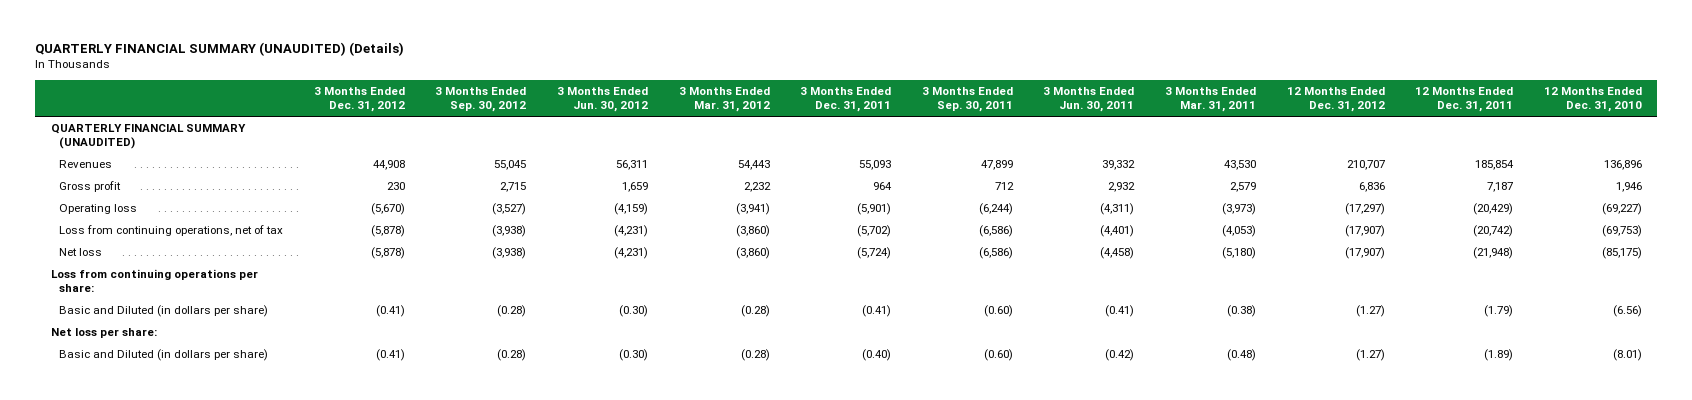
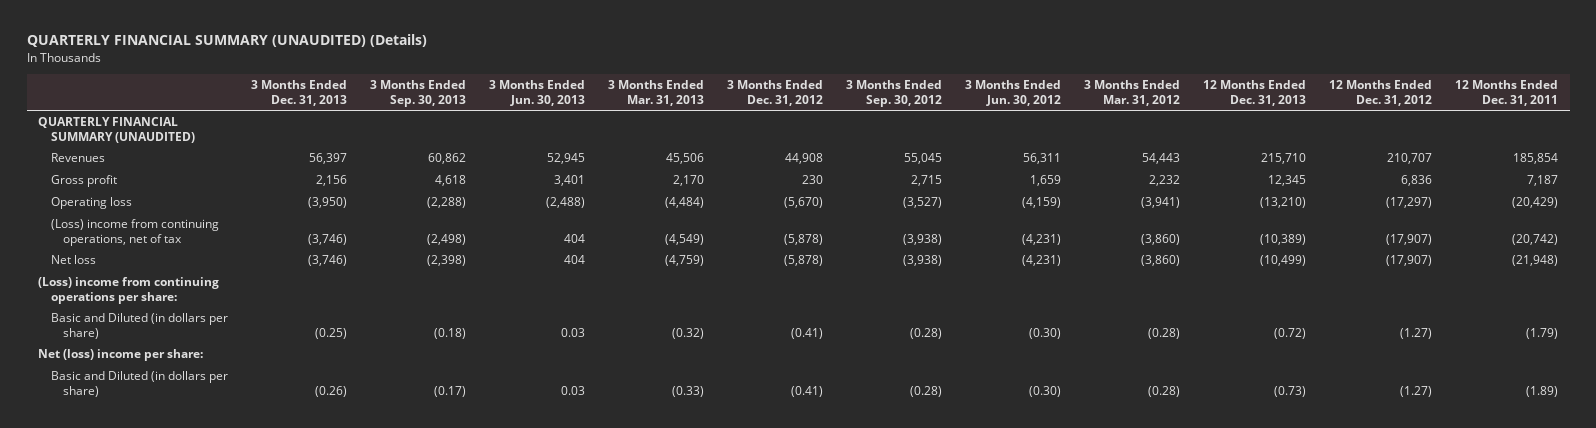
- | 3 Months Ended Dec. 31, 2012 | 3 Months Ended Sep. 30, 2012 | 3 Months Ended Jun. 30, 2012 | 3 Months Ended Mar. 31, 2012 | 3 Months Ended Dec. 31, 2011 | 3 Months Ended Sep. 30, 2011 | 3 Months Ended Jun. 30, 2011 | 3 Months Ended Mar. 31, 2011 | 12 Months Ended Dec. 31, 2012 | 12 Months Ended Dec. 31, 2011 | 12 Months Ended Dec. 31, 2010
+ | 3 Months Ended Dec. 31, 2013 | 3 Months Ended Sep. 30, 2013 | 3 Months Ended Jun. 30, 2013 | 3 Months Ended Mar. 31, 2013 | 3 Months Ended Dec. 31, 2012 | 3 Months Ended Sep. 30, 2012 | 3 Months Ended Jun. 30, 2012 | 3 Months Ended Mar. 31, 2012 | 12 Months Ended Dec. 31, 2013 | 12 Months Ended Dec. 31, 2012 | 12 Months Ended Dec. 31, 2011
- Loss from continuing operations, net of tax | (5,878) | (3,938) | (4,231) | (3,860) | (5,702) | (6,586) | (4,401) | (4,053) | (17,907) | (20,742) | (69,753)
+ (Loss) income from continuing operations, net of tax | (3,746) | (2,498) | 404 | (4,549) | (5,878) | (3,938) | (4,231) | (3,860) | (10,389) | (17,907) | (20,742)
- Loss from continuing operations per share:
+ (Loss) income from continuing operations per share:
- Net loss per share:
+ Net (loss) income per share:

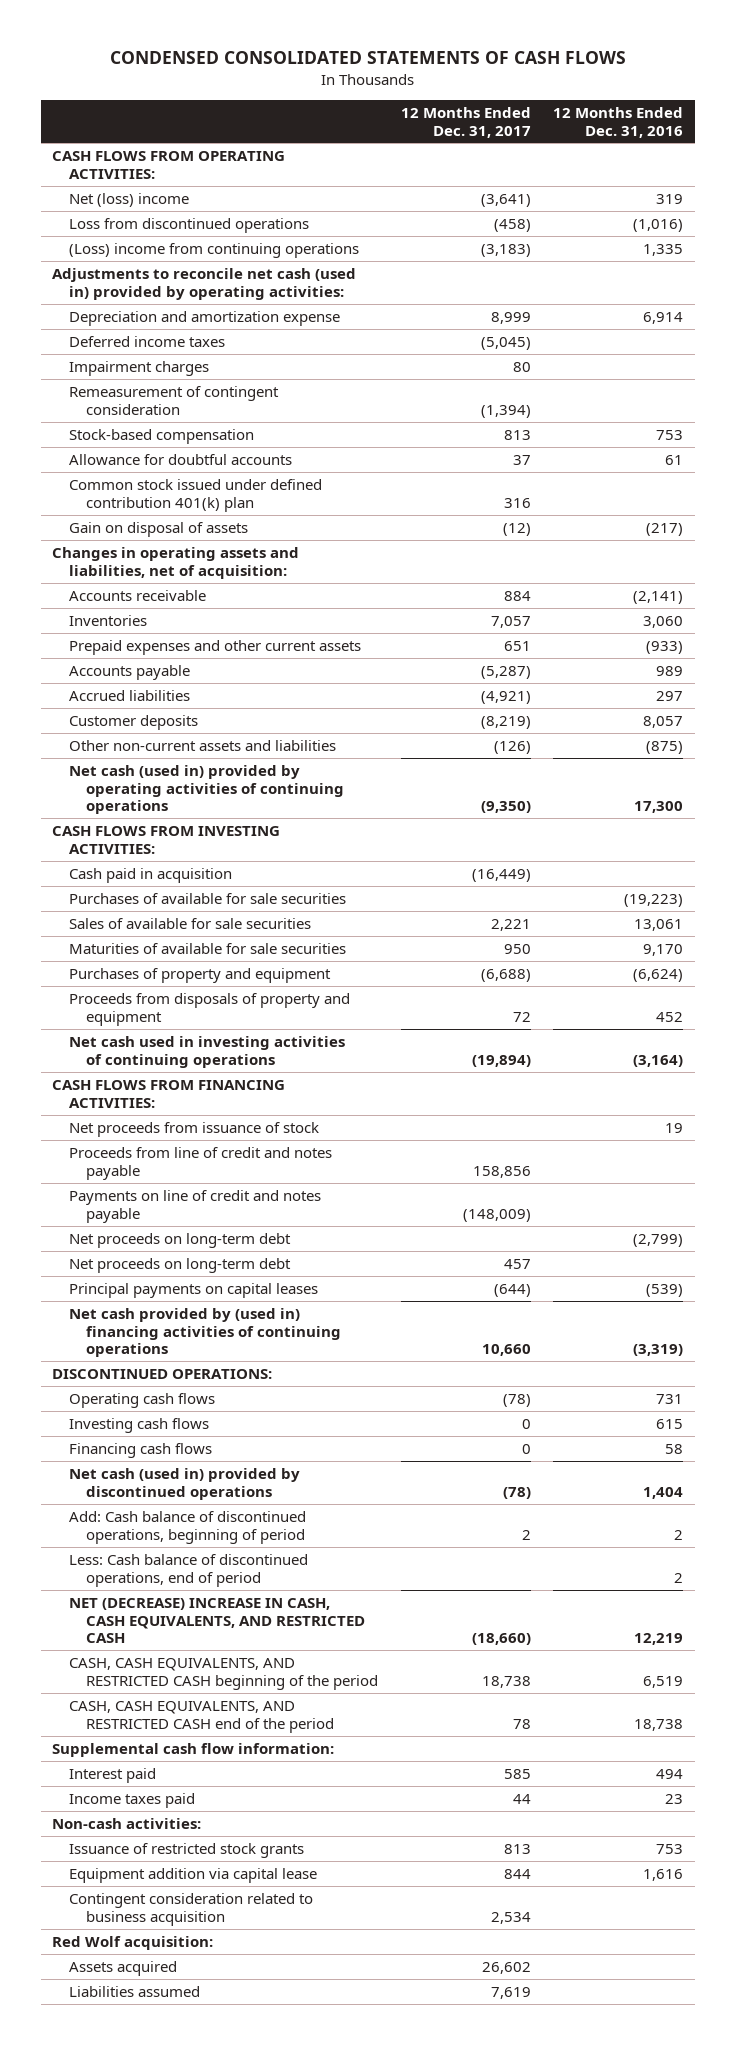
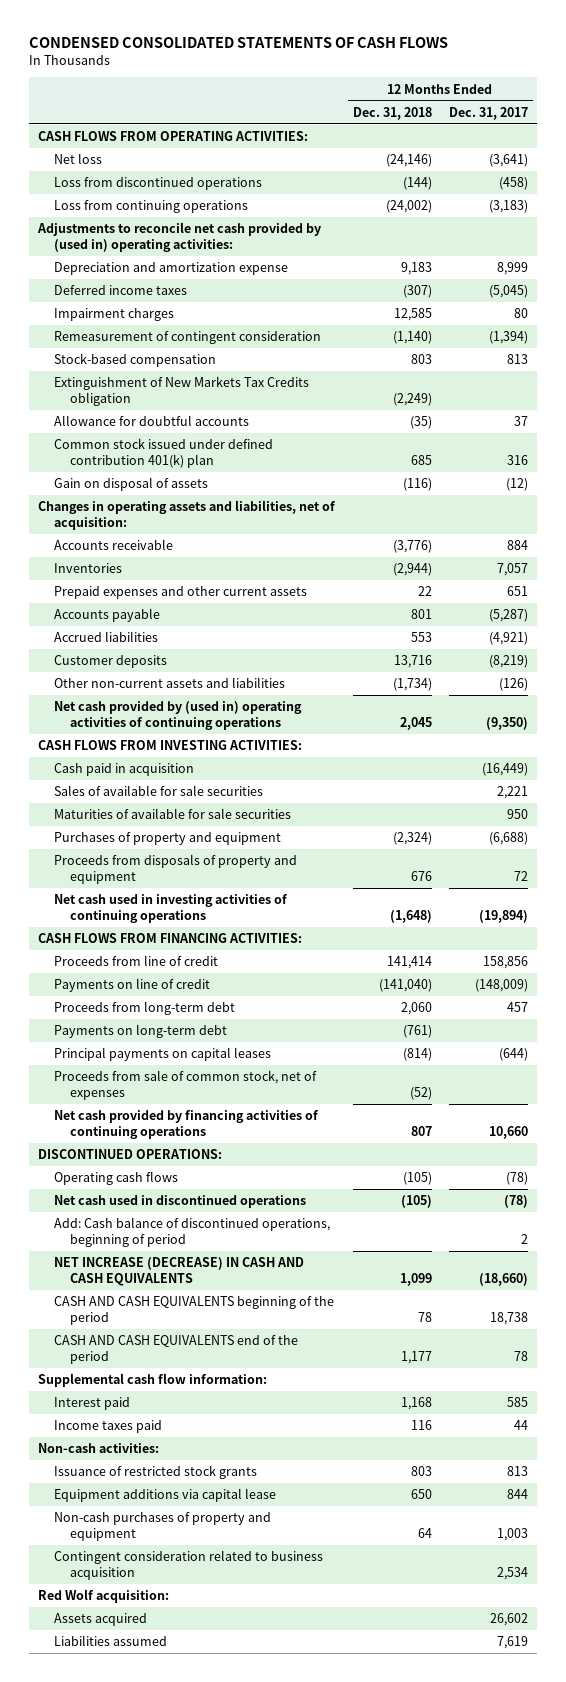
- | 12 Months Ended Dec. 31, 2017 | 12 Months Ended Dec. 31, 2016
+ | 12 Months Ended Dec. 31, 2018 | 12 Months Ended Dec. 31, 2017
- Net (loss) income | (3,641) | 319
+ Net loss | (24,146) | (3,641)
- (Loss) income from continuing operations | (3,183) | 1,335
- Adjustments to reconcile net cash (used in) provided by operating activities:
+ Loss from continuing operations | (24,002) | (3,183)
+ Adjustments to reconcile net cash provided by (used in) operating activities:
+ Extinguishment of New Markets Tax Credits obligation | (2,249) |
- Net cash (used in) provided by operating activities of continuing operations | (9,350) | 17,300
+ Net cash provided by (used in) operating activities of continuing operations | 2,045 | (9,350)
- Purchases of available for sale securities | | (19,223)
- Net proceeds from issuance of stock | | 19
- Proceeds from line of credit and notes payable | 158,856 |
- Payments on line of credit and notes payable | (148,009) |
- Net proceeds on long-term debt | | (2,799)
- Net proceeds on long-term debt | 457 |
+ Proceeds from line of credit | 141,414 | 158,856
+ Payments on line of credit | (141,040) | (148,009)
+ Proceeds from long-term debt | 2,060 | 457
+ Payments on long-term debt | (761) |
- Net cash provided by (used in) financing activities of continuing operations | 10,660 | (3,319)
+ Proceeds from sale of common stock, net of expenses | (52) |
+ Net cash provided by financing activities of continuing operations | 807 | 10,660
- Investing cash flows | 0 | 615
- Financing cash flows | 0 | 58
- Net cash (used in) provided by discontinued operations | (78) | 1,404
+ Net cash used in discontinued operations | (105) | (78)
- Less: Cash balance of discontinued operations, end of period | | 2
- NET (DECREASE) INCREASE IN CASH, CASH EQUIVALENTS, AND RESTRICTED CASH | (18,660) | 12,219
- CASH, CASH EQUIVALENTS, AND RESTRICTED CASH beginning of the period | 18,738 | 6,519
- CASH, CASH EQUIVALENTS, AND RESTRICTED CASH end of the period | 78 | 18,738
+ NET INCREASE (DECREASE) IN CASH AND CASH EQUIVALENTS | 1,099 | (18,660)
+ CASH AND CASH EQUIVALENTS beginning of the period | 78 | 18,738
+ CASH AND CASH EQUIVALENTS end of the period | 1,177 | 78
- Equipment addition via capital lease | 844 | 1,616
+ Equipment additions via capital lease | 650 | 844
+ Non-cash purchases of property and equipment | 64 | 1,003

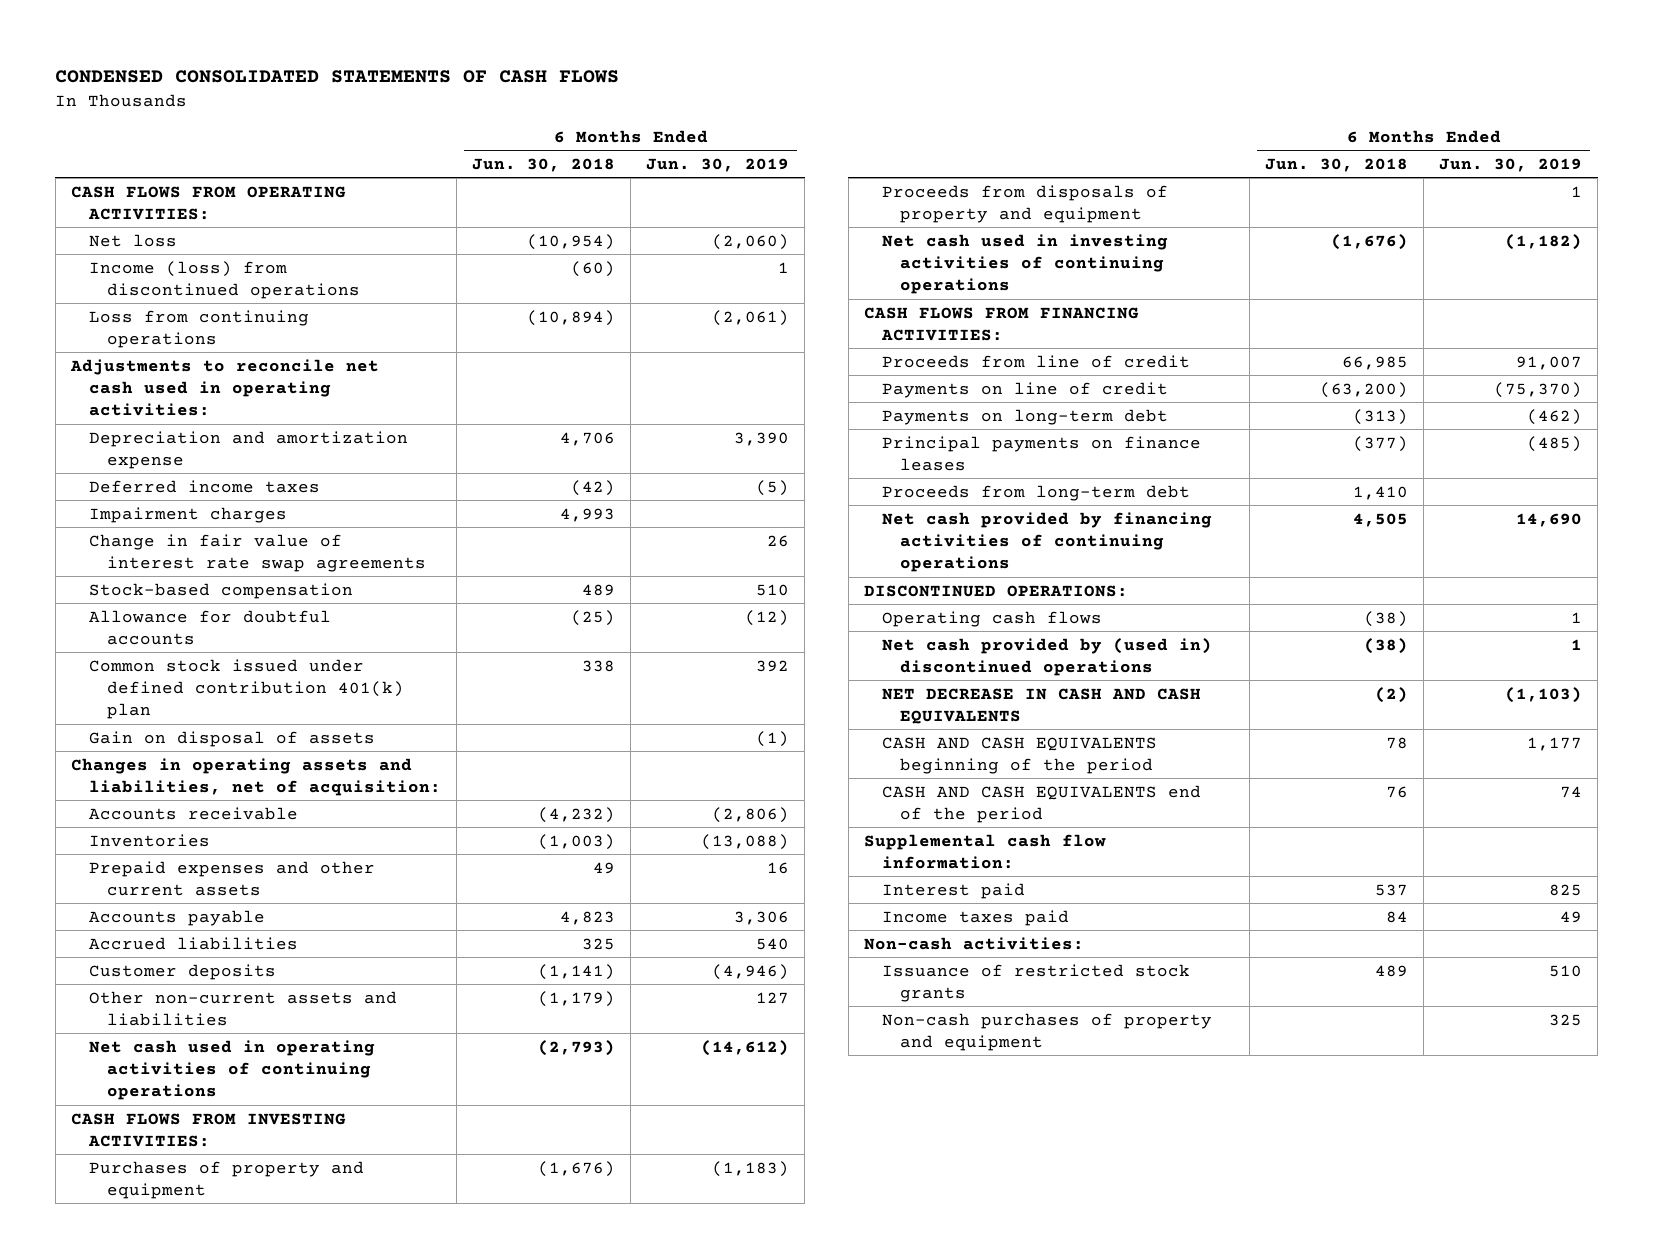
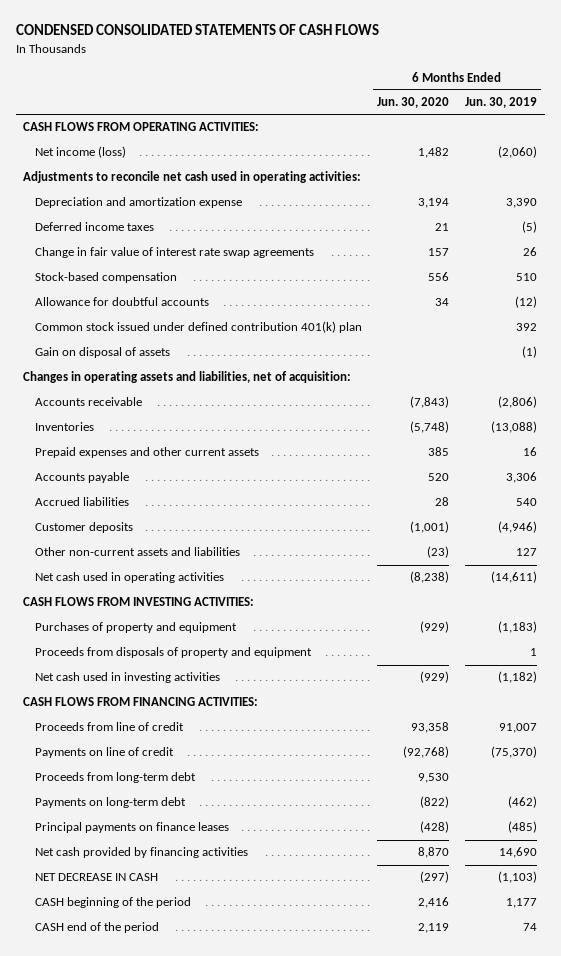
- | 6 Months Ended Jun. 30, 2018 | 6 Months Ended Jun. 30, 2019
+ | 6 Months Ended Jun. 30, 2020 | 6 Months Ended Jun. 30, 2019
- Net loss | (10,954) | (2,060)
- Income (loss) from discontinued operations | (60) | 1
- Loss from continuing operations | (10,894) | (2,061)
+ Net income (loss) | 1,482 | (2,060)
- Impairment charges | 4,993 |
- Net cash used in operating activities of continuing operations | (2,793) | (14,612)
+ Net cash used in operating activities | (8,238) | (14,611)
- Net cash used in investing activities of continuing operations | (1,676) | (1,182)
+ Net cash used in investing activities | (929) | (1,182)
moved up: Proceeds from long-term debt | 9,530 |
- Net cash provided by financing activities of continuing operations | 4,505 | 14,690
- DISCONTINUED OPERATIONS:
- Operating cash flows | (38) | 1
- Net cash provided by (used in) discontinued operations | (38) | 1
- NET DECREASE IN CASH AND CASH EQUIVALENTS | (2) | (1,103)
- CASH AND CASH EQUIVALENTS beginning of the period | 78 | 1,177
- CASH AND CASH EQUIVALENTS end of the period | 76 | 74
- Supplemental cash flow information:
- Interest paid | 537 | 825
- Income taxes paid | 84 | 49
- Non-cash activities:
- Issuance of restricted stock grants | 489 | 510
- Non-cash purchases of property and equipment | | 325
+ Net cash provided by financing activities | 8,870 | 14,690
+ NET DECREASE IN CASH | (297) | (1,103)
+ CASH beginning of the period | 2,416 | 1,177
+ CASH end of the period | 2,119 | 74

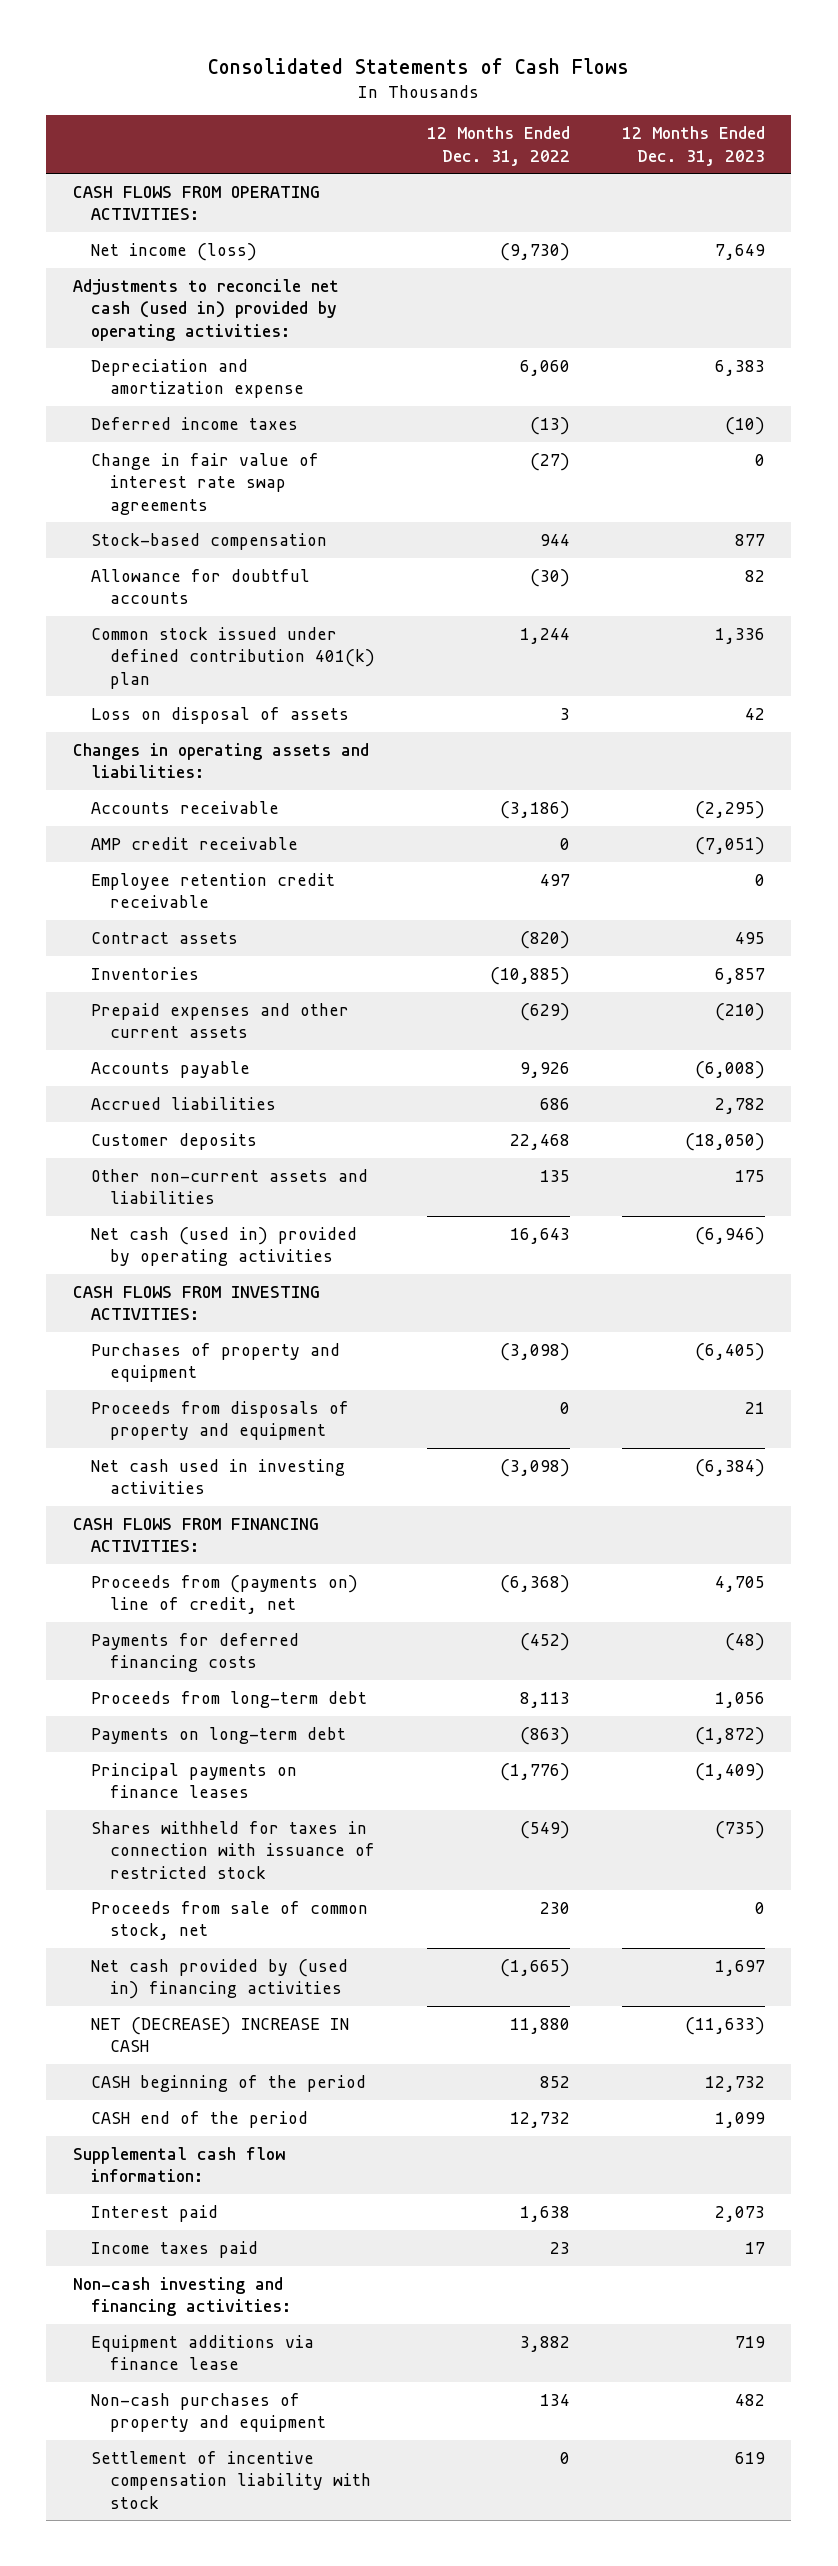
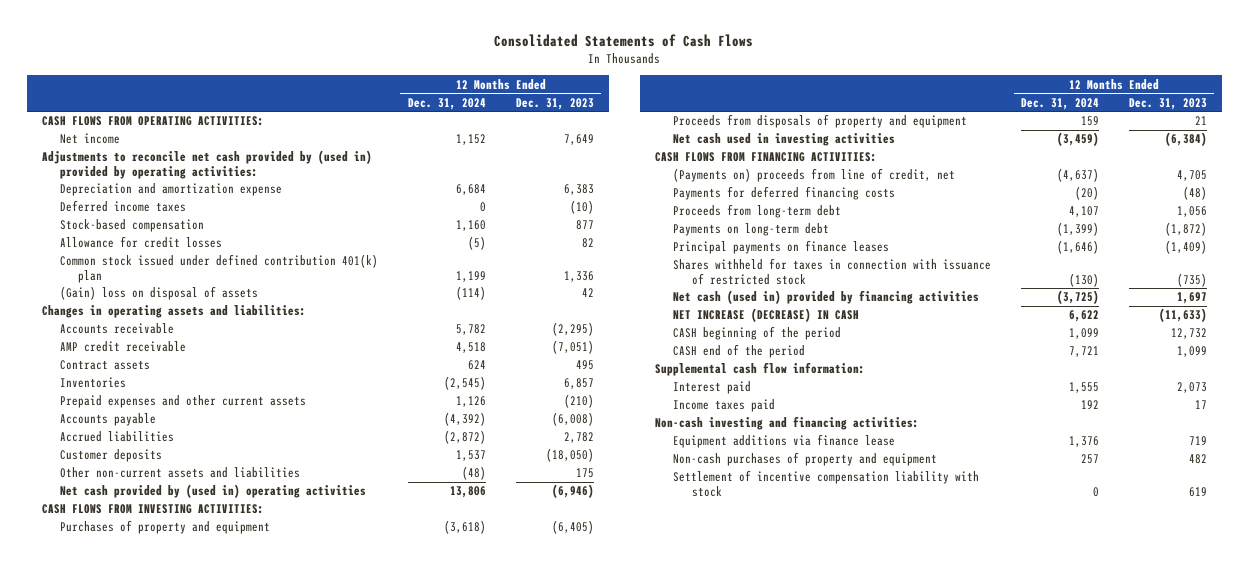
- | 12 Months Ended Dec. 31, 2022 | 12 Months Ended Dec. 31, 2023
+ | 12 Months Ended Dec. 31, 2024 | 12 Months Ended Dec. 31, 2023
- Net income (loss) | (9,730) | 7,649
- Adjustments to reconcile net cash (used in) provided by operating activities:
+ Net income | 1,152 | 7,649
+ Adjustments to reconcile net cash provided by (used in) provided by operating activities:
- Change in fair value of interest rate swap agreements | (27) | 0
- Allowance for doubtful accounts | (30) | 82
+ Allowance for credit losses | (5) | 82
- Loss on disposal of assets | 3 | 42
+ (Gain) loss on disposal of assets | (114) | 42
- Employee retention credit receivable | 497 | 0
- Net cash (used in) provided by operating activities | 16,643 | (6,946)
+ Net cash provided by (used in) operating activities | 13,806 | (6,946)
- Proceeds from (payments on) line of credit, net | (6,368) | 4,705
+ (Payments on) proceeds from line of credit, net | (4,637) | 4,705
- Proceeds from sale of common stock, net | 230 | 0
- Net cash provided by (used in) financing activities | (1,665) | 1,697
- NET (DECREASE) INCREASE IN CASH | 11,880 | (11,633)
+ Net cash (used in) provided by financing activities | (3,725) | 1,697
+ NET INCREASE (DECREASE) IN CASH | 6,622 | (11,633)

